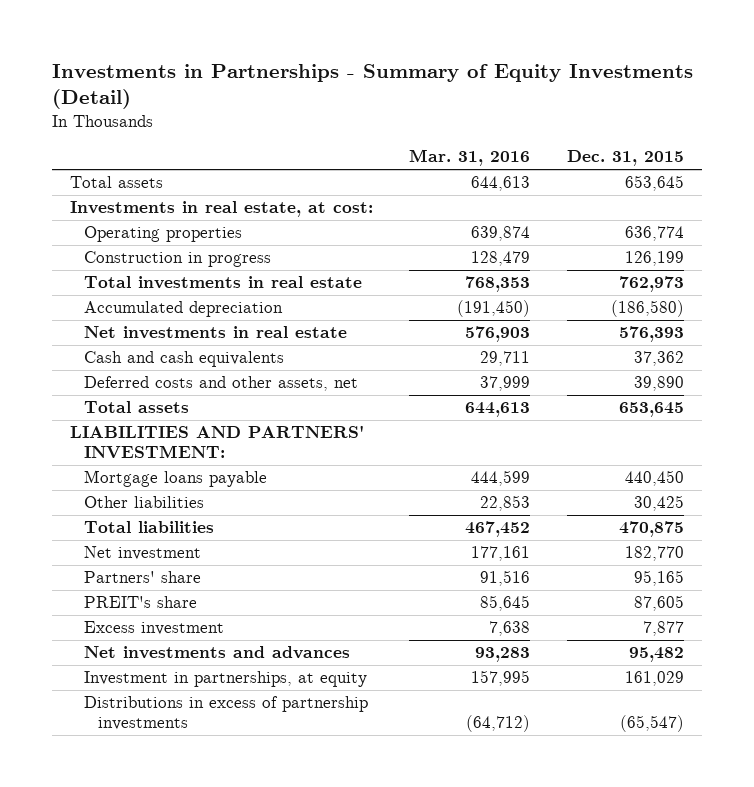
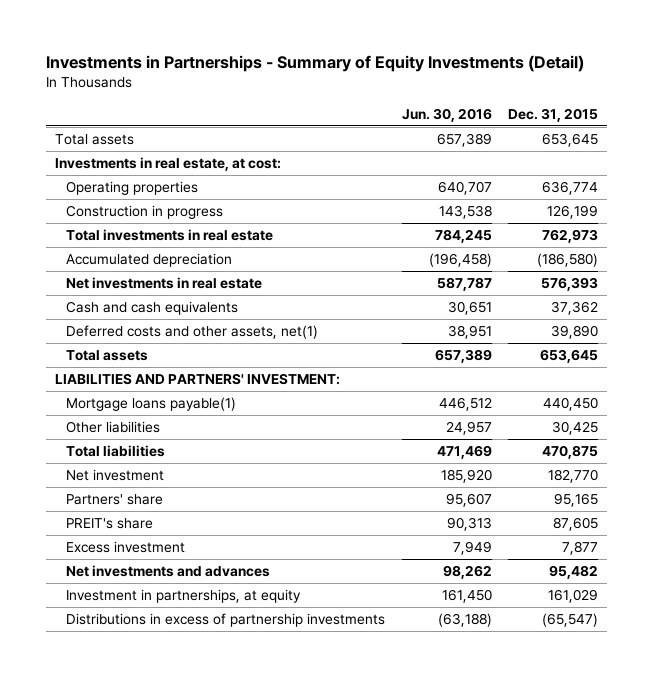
- | Mar. 31, 2016 | Dec. 31, 2015
+ | Jun. 30, 2016 | Dec. 31, 2015
- Deferred costs and other assets, net | 37,999 | 39,890
+ Deferred costs and other assets, net(1) | 38,951 | 39,890
- Mortgage loans payable | 444,599 | 440,450
+ Mortgage loans payable(1) | 446,512 | 440,450

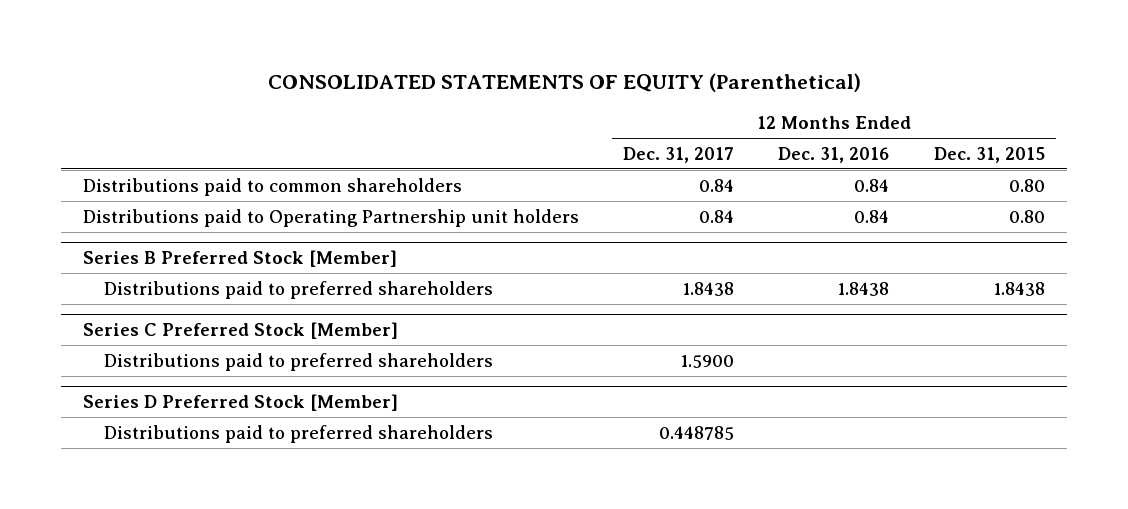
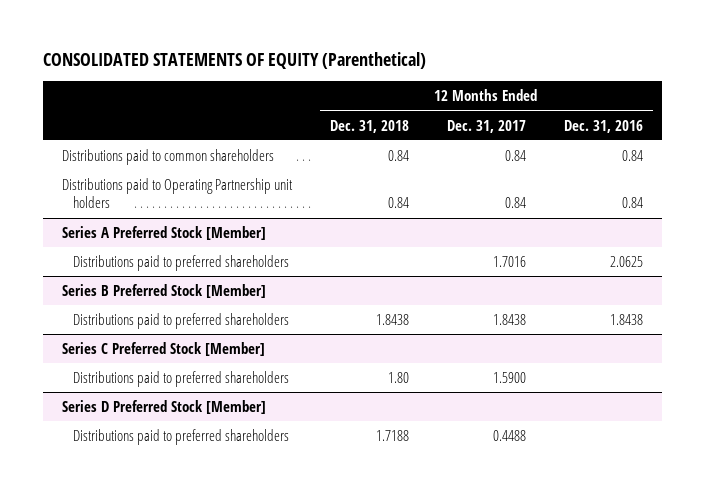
- | 12 Months Ended Dec. 31, 2017 | 12 Months Ended Dec. 31, 2016 | 12 Months Ended Dec. 31, 2015
+ | 12 Months Ended Dec. 31, 2018 | 12 Months Ended Dec. 31, 2017 | 12 Months Ended Dec. 31, 2016
+ Series A Preferred Stock [Member]
+ Distributions paid to preferred shareholders | | 1.7016 | 2.0625
@ Series D Preferred Stock [Member]
- Distributions paid to preferred shareholders | 0.448785 | |
+ Distributions paid to preferred shareholders | 1.7188 | 0.4488 |

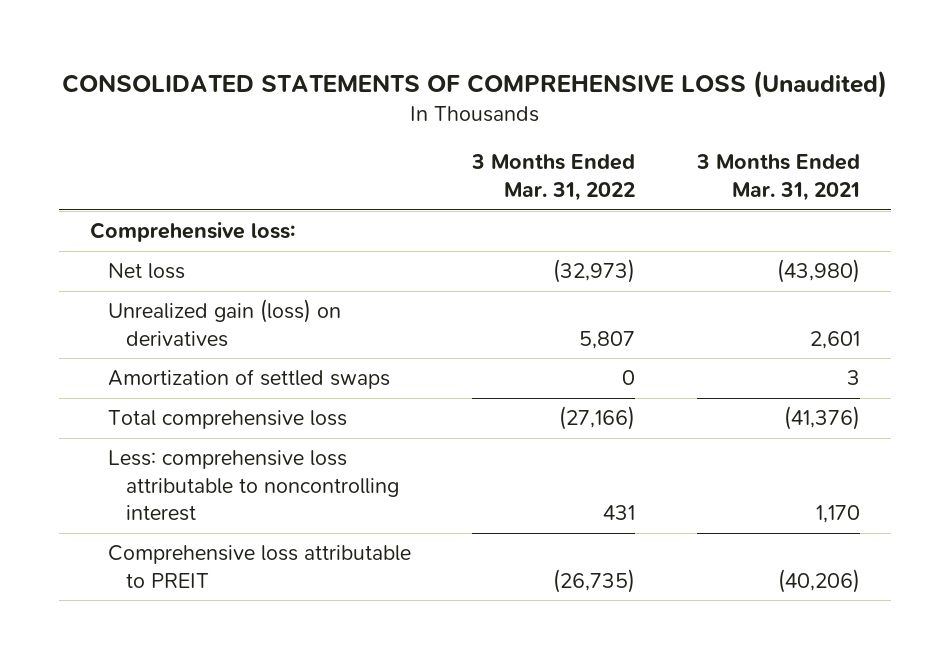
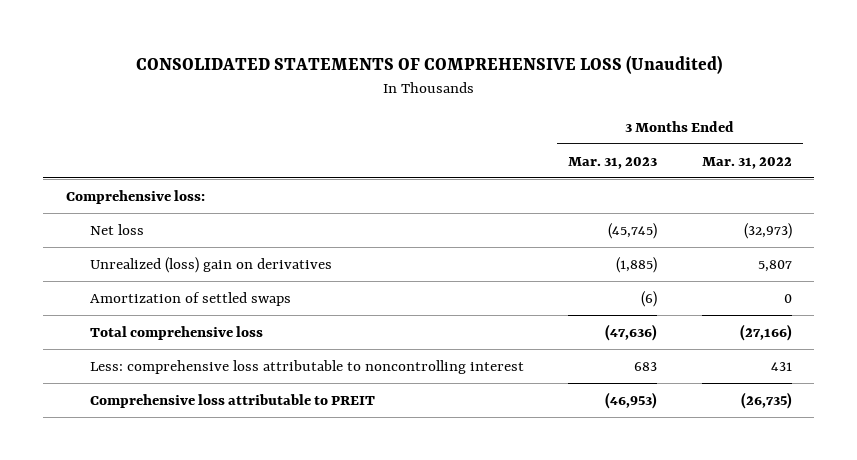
- | 3 Months Ended Mar. 31, 2022 | 3 Months Ended Mar. 31, 2021
+ | 3 Months Ended Mar. 31, 2023 | 3 Months Ended Mar. 31, 2022
- Unrealized gain (loss) on derivatives | 5,807 | 2,601
+ Unrealized (loss) gain on derivatives | (1,885) | 5,807

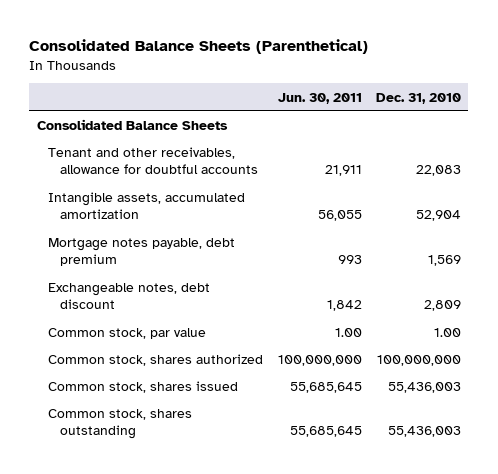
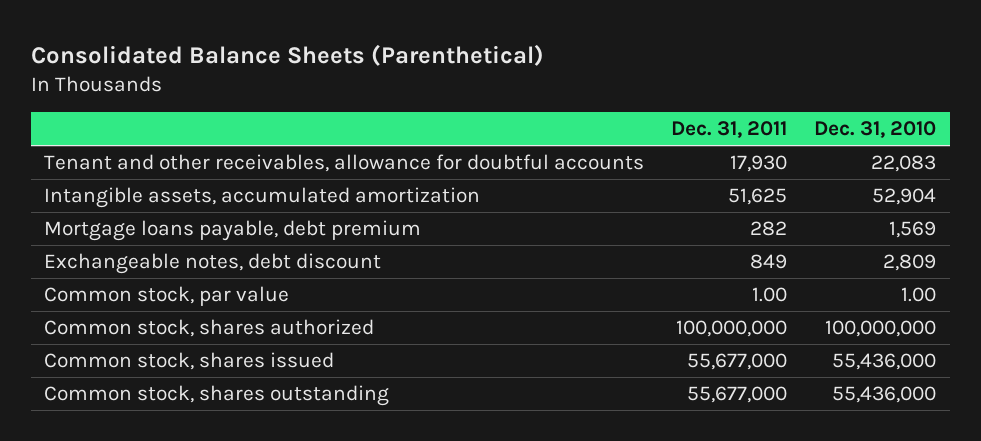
- | Jun. 30, 2011 | Dec. 31, 2010
+ | Dec. 31, 2011 | Dec. 31, 2010
- Consolidated Balance Sheets
- Mortgage notes payable, debt premium | 993 | 1,569
+ Mortgage loans payable, debt premium | 282 | 1,569
- Common stock, shares issued | 55,685,645 | 55,436,003
- Common stock, shares outstanding | 55,685,645 | 55,436,003
+ Common stock, shares issued | 55,677,000 | 55,436,000
+ Common stock, shares outstanding | 55,677,000 | 55,436,000

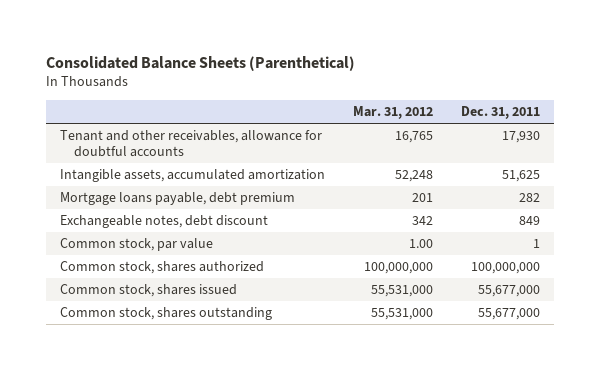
- | Dec. 31, 2011 | Dec. 31, 2010
+ | Mar. 31, 2012 | Dec. 31, 2011
- Common stock, par value | 1.00 | 1.00
+ Common stock, par value | 1.00 | 1

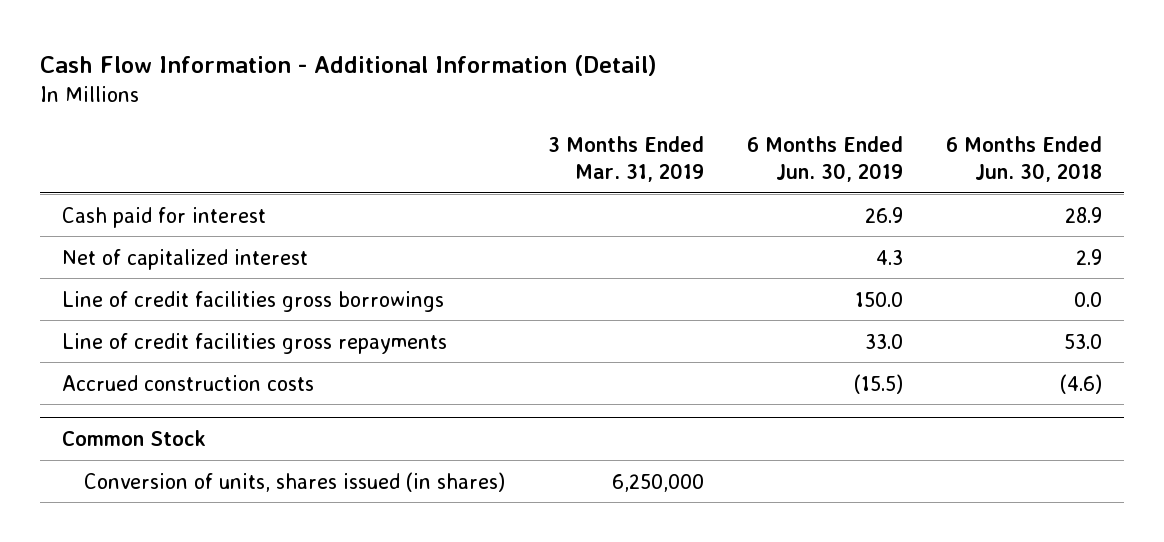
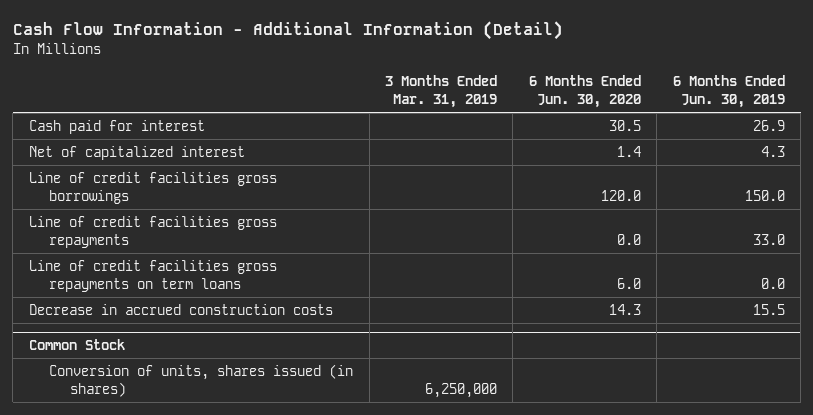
- | 3 Months Ended Mar. 31, 2019 | 6 Months Ended Jun. 30, 2019 | 6 Months Ended Jun. 30, 2018
+ | 3 Months Ended Mar. 31, 2019 | 6 Months Ended Jun. 30, 2020 | 6 Months Ended Jun. 30, 2019
- Accrued construction costs | | (15.5) | (4.6)
+ Line of credit facilities gross repayments on term loans | | 6.0 | 0.0
+ Decrease in accrued construction costs | | 14.3 | 15.5

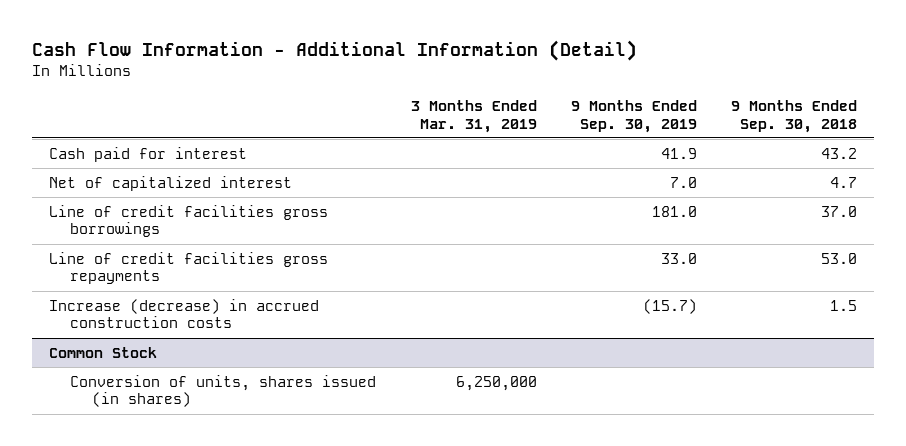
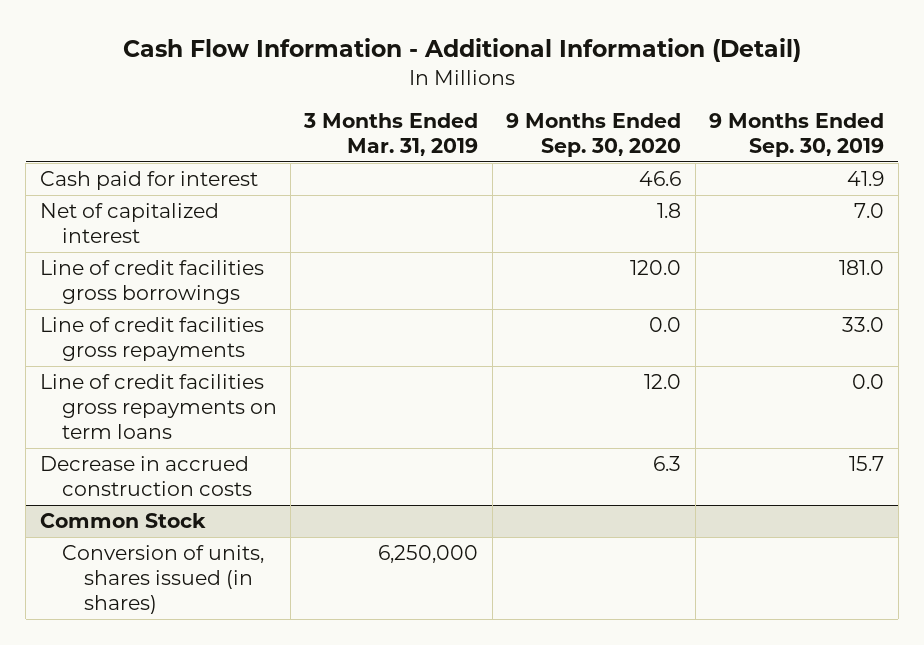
- | 3 Months Ended Mar. 31, 2019 | 9 Months Ended Sep. 30, 2019 | 9 Months Ended Sep. 30, 2018
+ | 3 Months Ended Mar. 31, 2019 | 9 Months Ended Sep. 30, 2020 | 9 Months Ended Sep. 30, 2019
- Increase (decrease) in accrued construction costs | | (15.7) | 1.5
+ Line of credit facilities gross repayments on term loans | | 12.0 | 0.0
+ Decrease in accrued construction costs | | 6.3 | 15.7

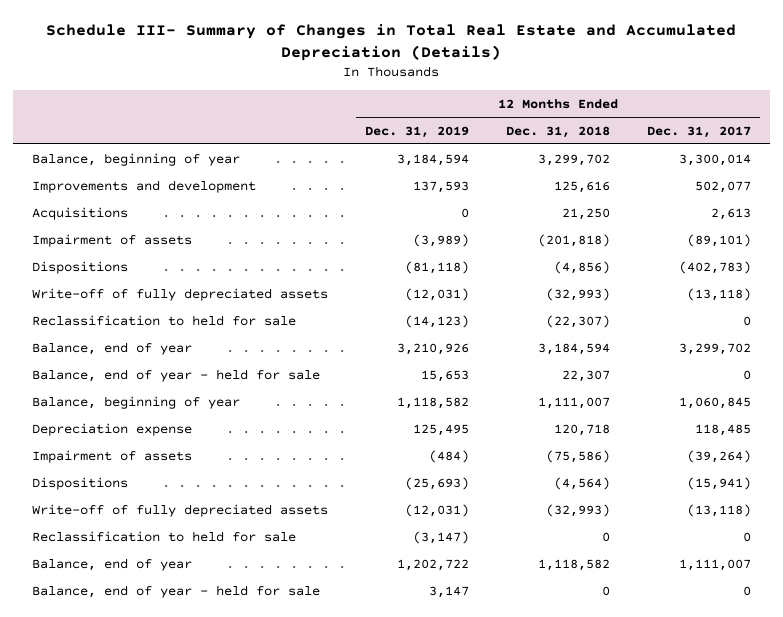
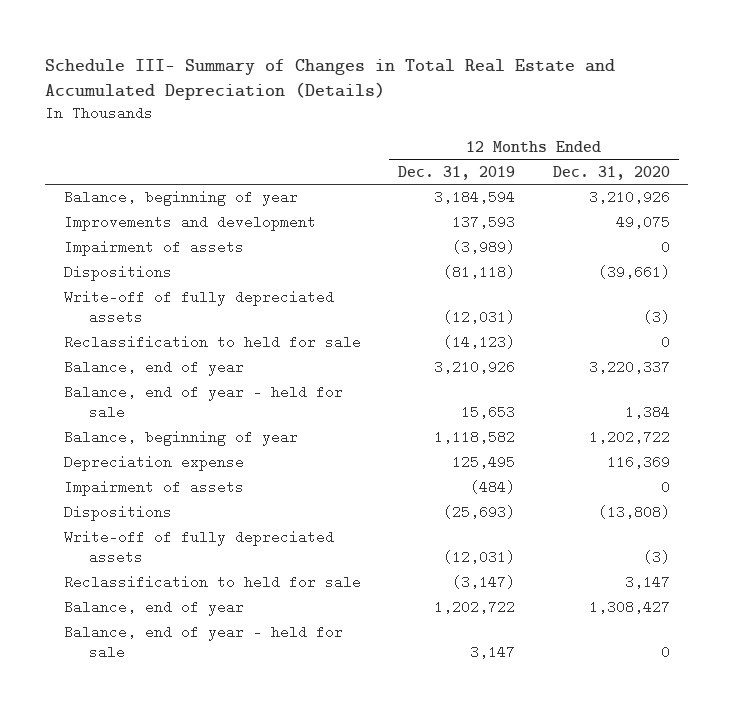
- | 12 Months Ended Dec. 31, 2019 | 12 Months Ended Dec. 31, 2018 | 12 Months Ended Dec. 31, 2017
+ | 12 Months Ended Dec. 31, 2019 | 12 Months Ended Dec. 31, 2020
- Acquisitions | 0 | 21,250 | 2,613

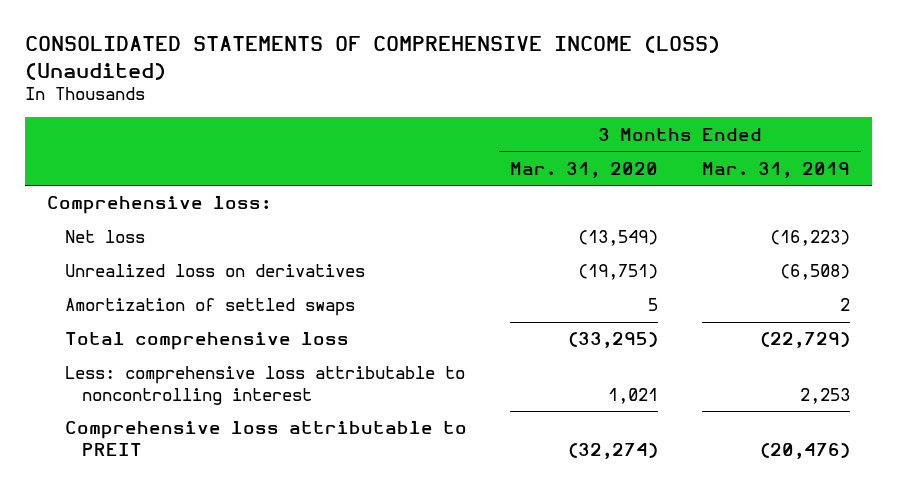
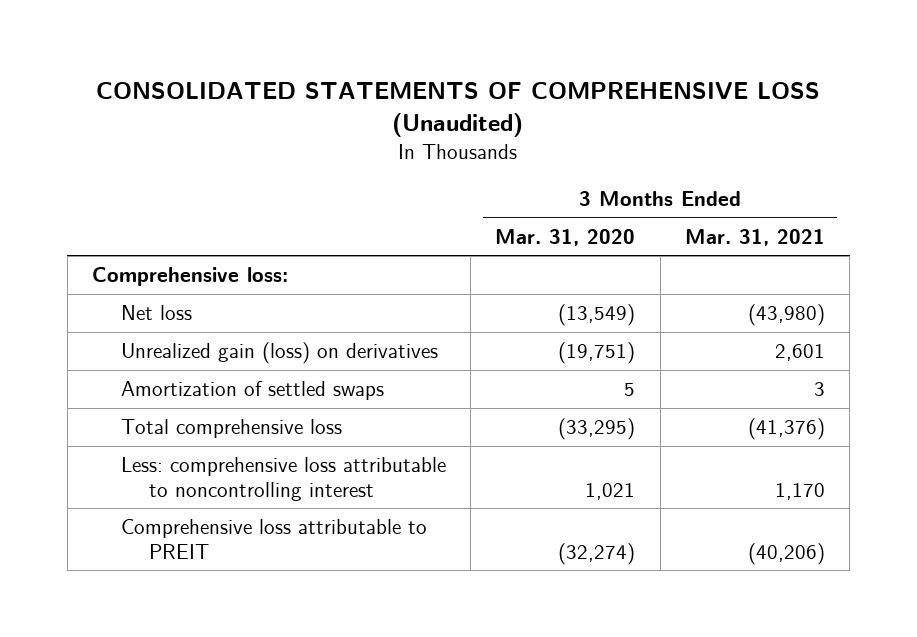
- CONSOLIDATED STATEMENTS OF COMPREHENSIVE INCOME (LOSS) (Unaudited)
+ CONSOLIDATED STATEMENTS OF COMPREHENSIVE LOSS (Unaudited)
- | 3 Months Ended Mar. 31, 2020 | 3 Months Ended Mar. 31, 2019
+ | 3 Months Ended Mar. 31, 2020 | 3 Months Ended Mar. 31, 2021
- Unrealized loss on derivatives | (19,751) | (6,508)
+ Unrealized gain (loss) on derivatives | (19,751) | 2,601

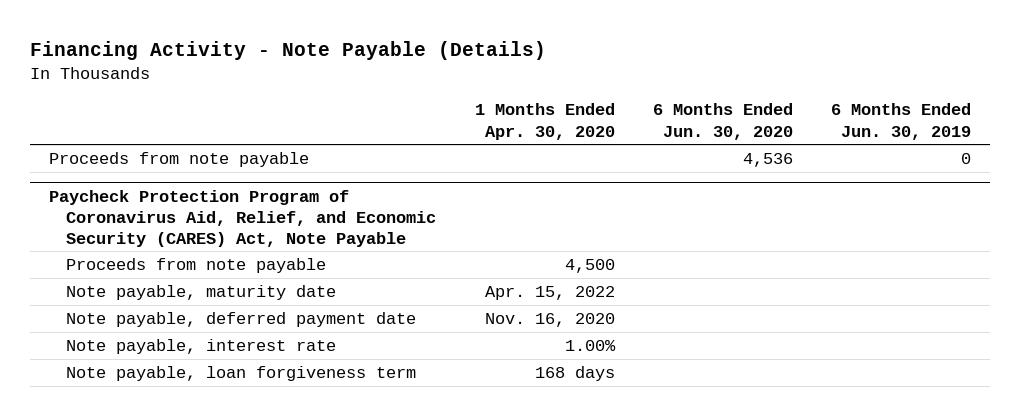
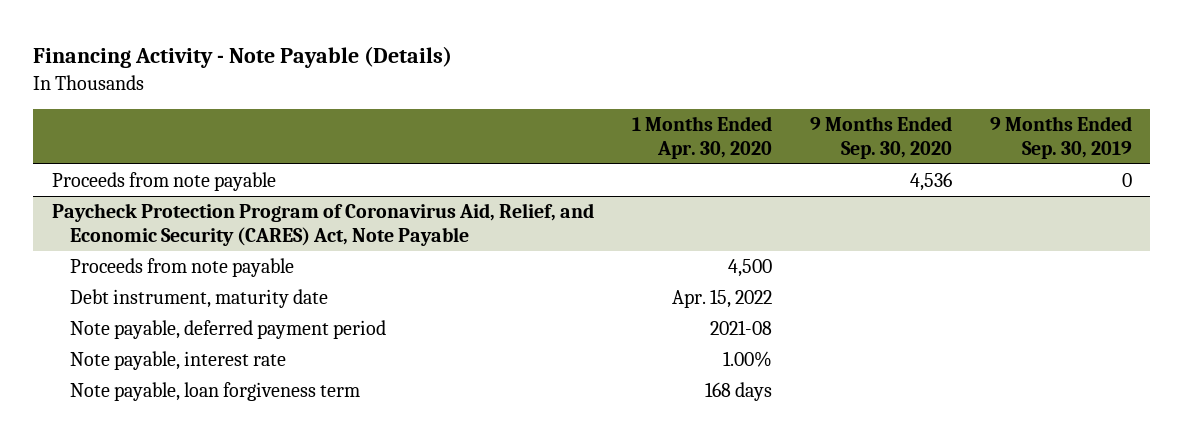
- | 1 Months Ended Apr. 30, 2020 | 6 Months Ended Jun. 30, 2020 | 6 Months Ended Jun. 30, 2019
+ | 1 Months Ended Apr. 30, 2020 | 9 Months Ended Sep. 30, 2020 | 9 Months Ended Sep. 30, 2019
@ Paycheck Protection Program of Coronavirus Aid, Relief, and Economic Security (CARES) Act, Note Payable
- Note payable, maturity date | Apr. 15, 2022 | |
- Note payable, deferred payment date | Nov. 16, 2020 | |
+ Debt instrument, maturity date | Apr. 15, 2022 | |
+ Note payable, deferred payment period | 2021-08 | |

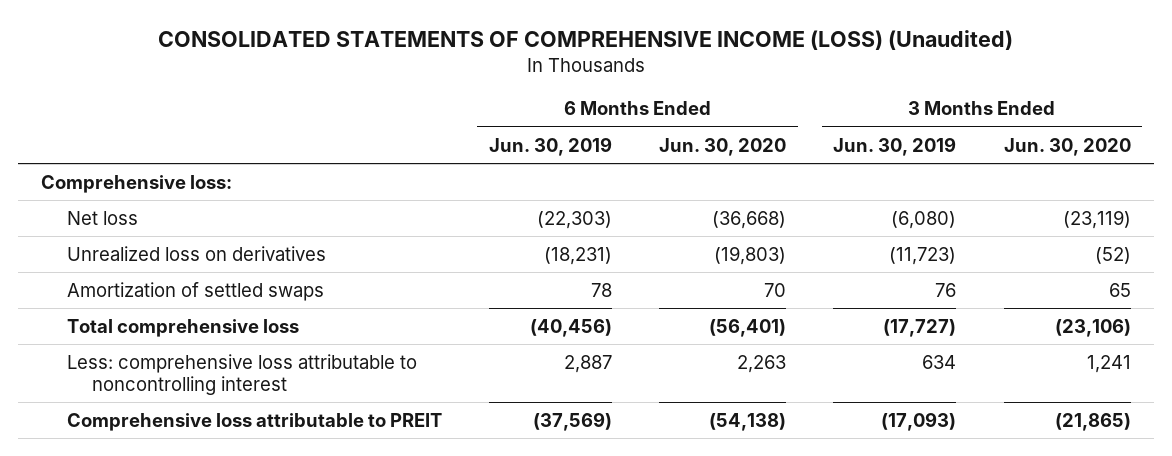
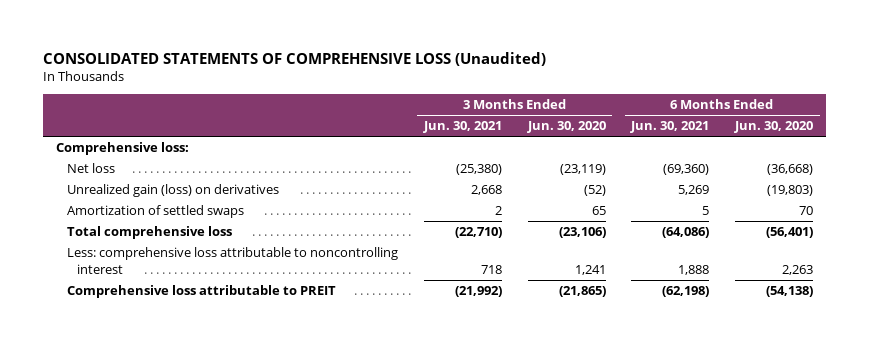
- CONSOLIDATED STATEMENTS OF COMPREHENSIVE INCOME (LOSS) (Unaudited)
+ CONSOLIDATED STATEMENTS OF COMPREHENSIVE LOSS (Unaudited)
- | 6 Months Ended Jun. 30, 2019 | 6 Months Ended Jun. 30, 2020 | 3 Months Ended Jun. 30, 2019 | 3 Months Ended Jun. 30, 2020
+ | 3 Months Ended Jun. 30, 2021 | 3 Months Ended Jun. 30, 2020 | 6 Months Ended Jun. 30, 2021 | 6 Months Ended Jun. 30, 2020
- Unrealized loss on derivatives | (18,231) | (19,803) | (11,723) | (52)
+ Unrealized gain (loss) on derivatives | 2,668 | (52) | 5,269 | (19,803)

